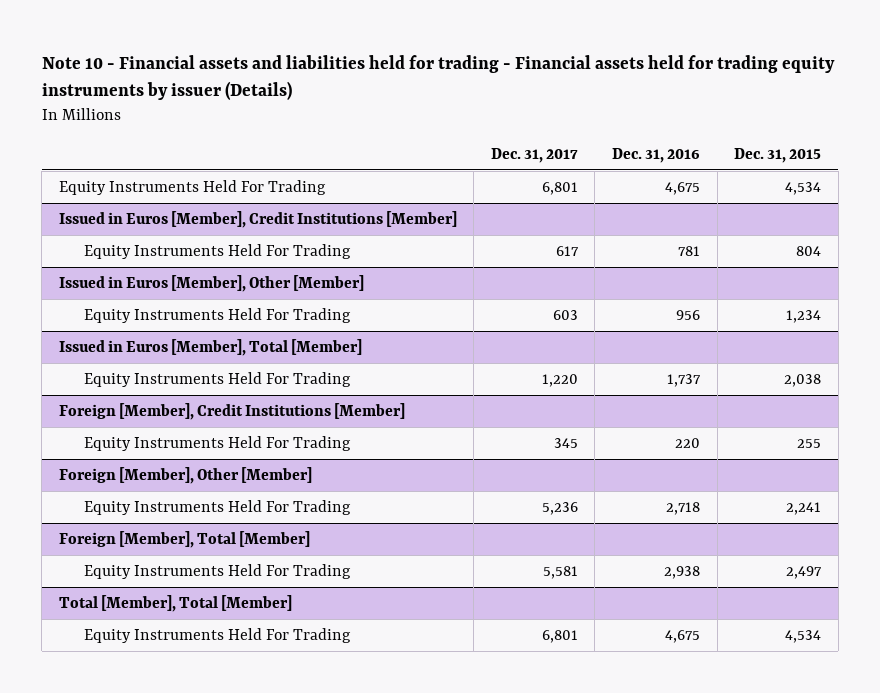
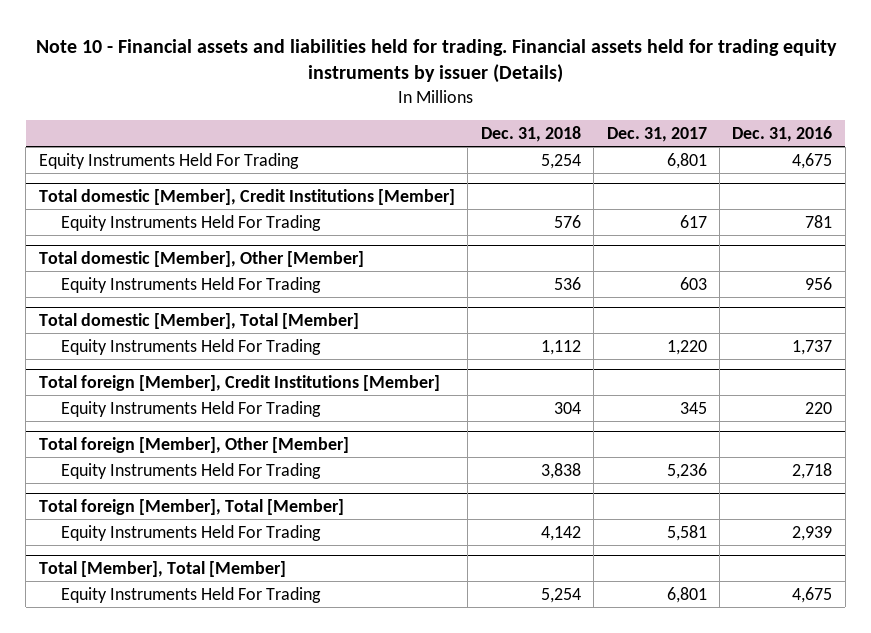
- Note 10 - Financial assets and liabilities held for trading - Financial assets held for trading equity instruments by issuer (Details)
+ Note 10 - Financial assets and liabilities held for trading. Financial assets held for trading equity instruments by issuer (Details)
- | Dec. 31, 2017 | Dec. 31, 2016 | Dec. 31, 2015
+ | Dec. 31, 2018 | Dec. 31, 2017 | Dec. 31, 2016
- Issued in Euros [Member], Credit Institutions [Member]
+ Total domestic [Member], Credit Institutions [Member]
- Issued in Euros [Member], Other [Member]
+ Total domestic [Member], Other [Member]
- Issued in Euros [Member], Total [Member]
+ Total domestic [Member], Total [Member]
- Foreign [Member], Credit Institutions [Member]
+ Total foreign [Member], Credit Institutions [Member]
- Foreign [Member], Other [Member]
+ Total foreign [Member], Other [Member]
- Foreign [Member], Total [Member]
- Equity Instruments Held For Trading | 5,581 | 2,938 | 2,497
+ Total foreign [Member], Total [Member]
+ Equity Instruments Held For Trading | 4,142 | 5,581 | 2,939

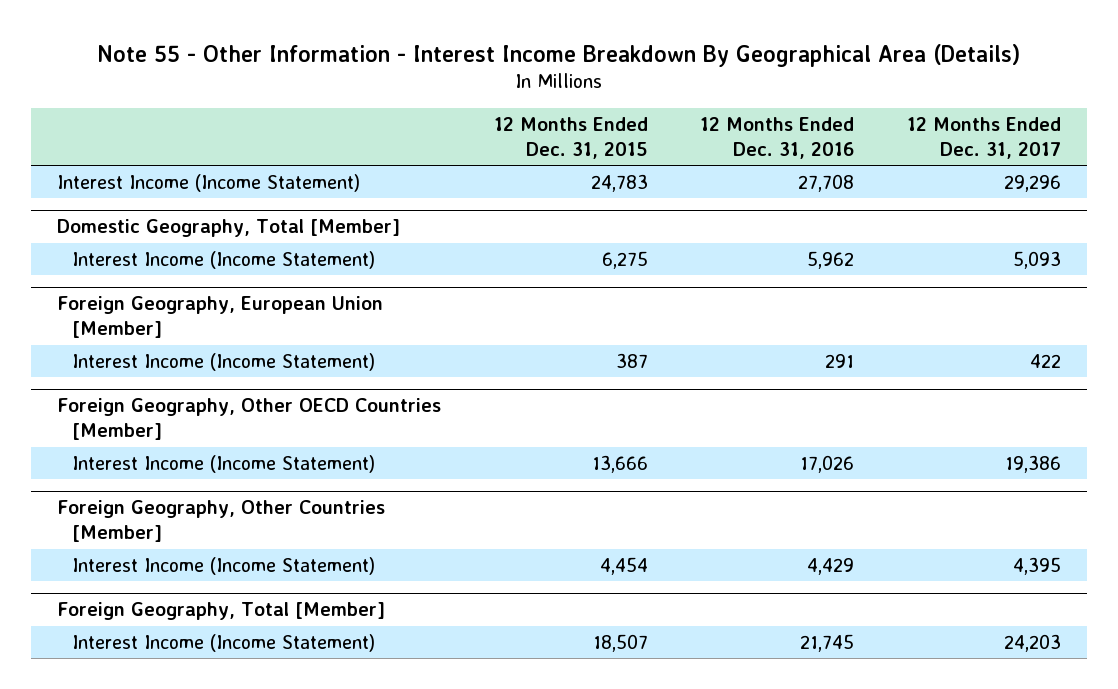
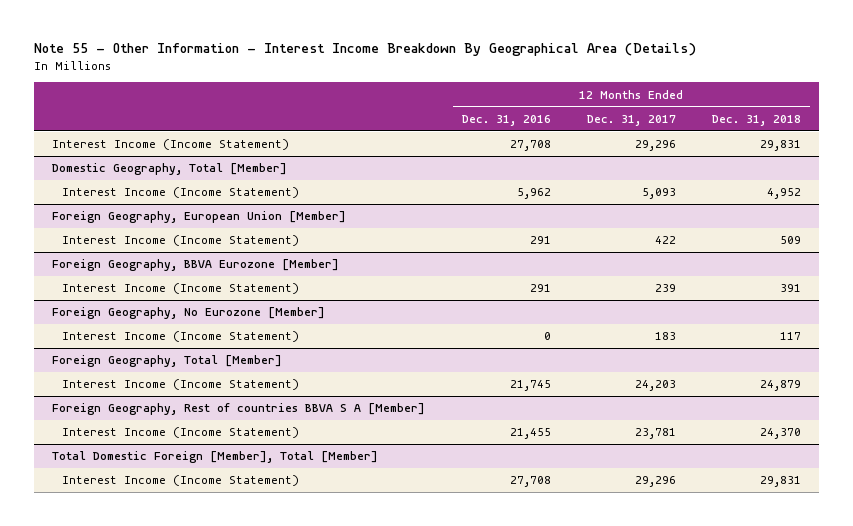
- | 12 Months Ended Dec. 31, 2015 | 12 Months Ended Dec. 31, 2016 | 12 Months Ended Dec. 31, 2017
+ | 12 Months Ended Dec. 31, 2016 | 12 Months Ended Dec. 31, 2017 | 12 Months Ended Dec. 31, 2018
- Foreign Geography, Other OECD Countries [Member]
- Interest Income (Income Statement) | 13,666 | 17,026 | 19,386
- Foreign Geography, Other Countries [Member]
- Interest Income (Income Statement) | 4,454 | 4,429 | 4,395
+ Foreign Geography, BBVA Eurozone [Member]
+ Interest Income (Income Statement) | 291 | 239 | 391
+ Foreign Geography, No Eurozone [Member]
+ Interest Income (Income Statement) | 0 | 183 | 117
+ Foreign Geography, Rest of countries BBVA S A [Member]
+ Interest Income (Income Statement) | 21,455 | 23,781 | 24,370
+ Total Domestic Foreign [Member], Total [Member]
+ Interest Income (Income Statement) | 27,708 | 29,296 | 29,831

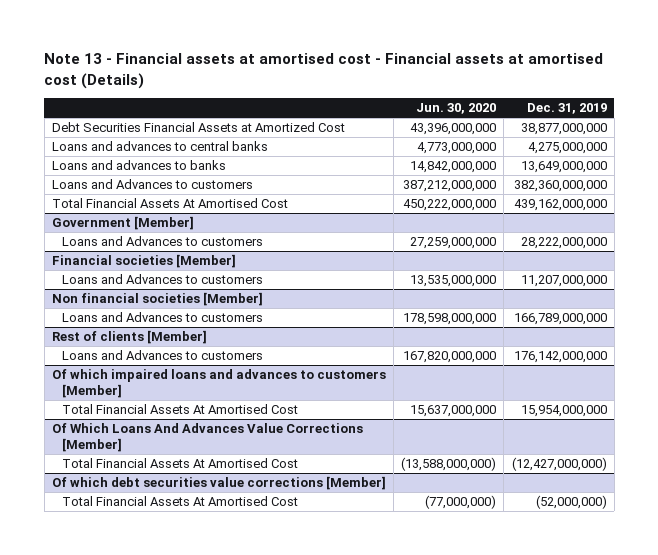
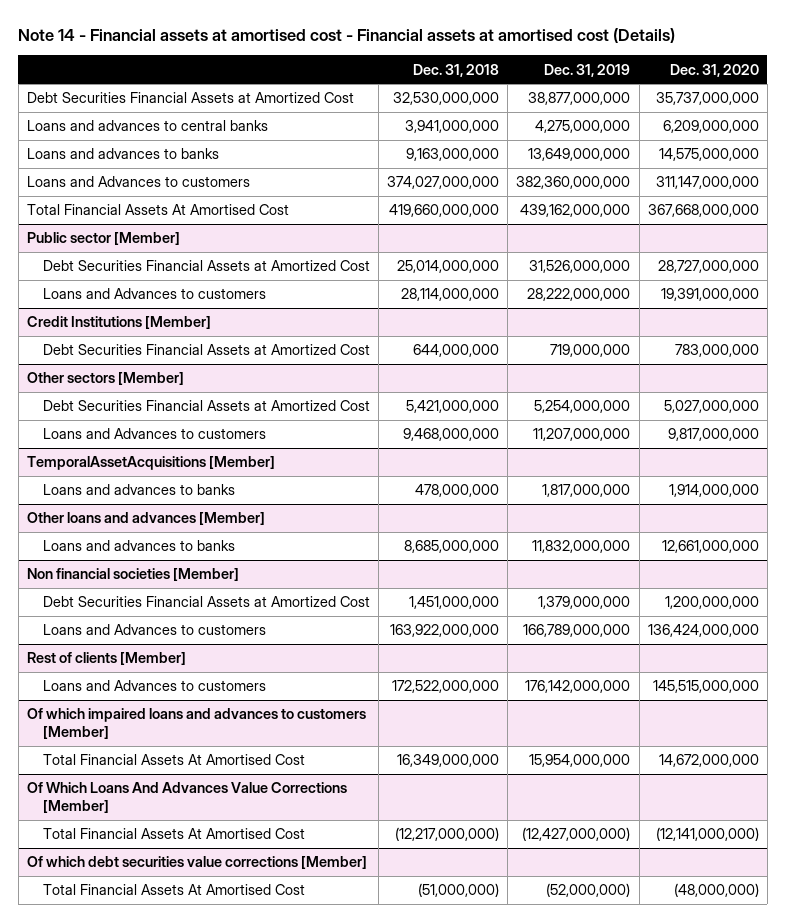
- Note 13 - Financial assets at amortised cost - Financial assets at amortised cost (Details)
+ Note 14 - Financial assets at amortised cost - Financial assets at amortised cost (Details)
- | Jun. 30, 2020 | Dec. 31, 2019
+ | Dec. 31, 2018 | Dec. 31, 2019 | Dec. 31, 2020
- Government [Member]
+ Public sector [Member]
+ Debt Securities Financial Assets at Amortized Cost | 25,014,000,000 | 31,526,000,000 | 28,727,000,000
- Financial societies [Member]
+ Credit Institutions [Member]
+ Debt Securities Financial Assets at Amortized Cost | 644,000,000 | 719,000,000 | 783,000,000
+ Other sectors [Member]
+ Debt Securities Financial Assets at Amortized Cost | 5,421,000,000 | 5,254,000,000 | 5,027,000,000
+ TemporalAssetAcquisitions [Member]
+ Loans and advances to banks | 478,000,000 | 1,817,000,000 | 1,914,000,000
+ Other loans and advances [Member]
+ Loans and advances to banks | 8,685,000,000 | 11,832,000,000 | 12,661,000,000
@ Non financial societies [Member]
+ Debt Securities Financial Assets at Amortized Cost | 1,451,000,000 | 1,379,000,000 | 1,200,000,000

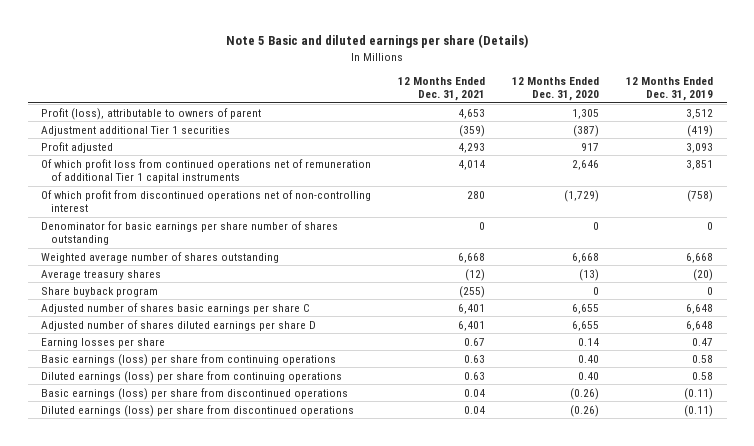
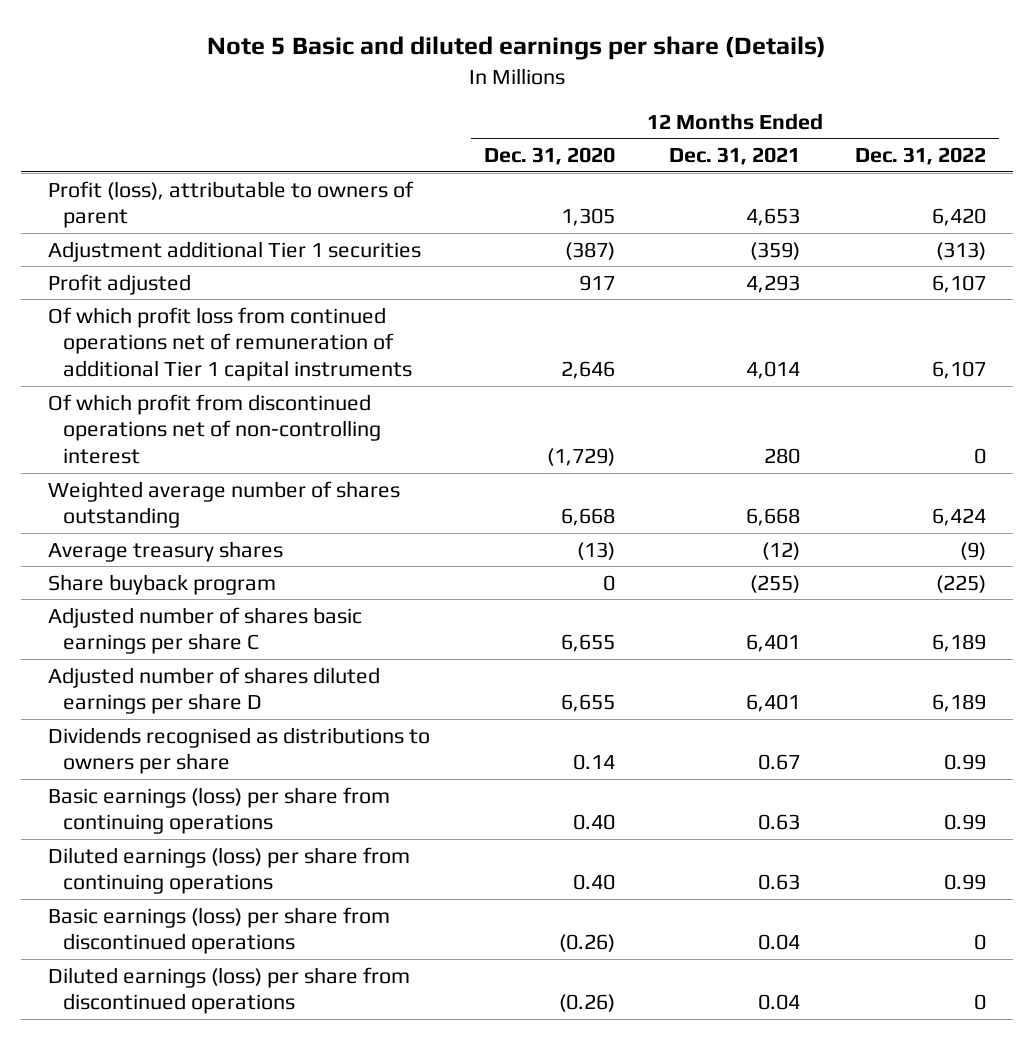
- | 12 Months Ended Dec. 31, 2021 | 12 Months Ended Dec. 31, 2020 | 12 Months Ended Dec. 31, 2019
+ | 12 Months Ended Dec. 31, 2020 | 12 Months Ended Dec. 31, 2021 | 12 Months Ended Dec. 31, 2022
- Denominator for basic earnings per share number of shares outstanding | 0 | 0 | 0
- Earning losses per share | 0.67 | 0.14 | 0.47
+ Dividends recognised as distributions to owners per share | 0.14 | 0.67 | 0.99

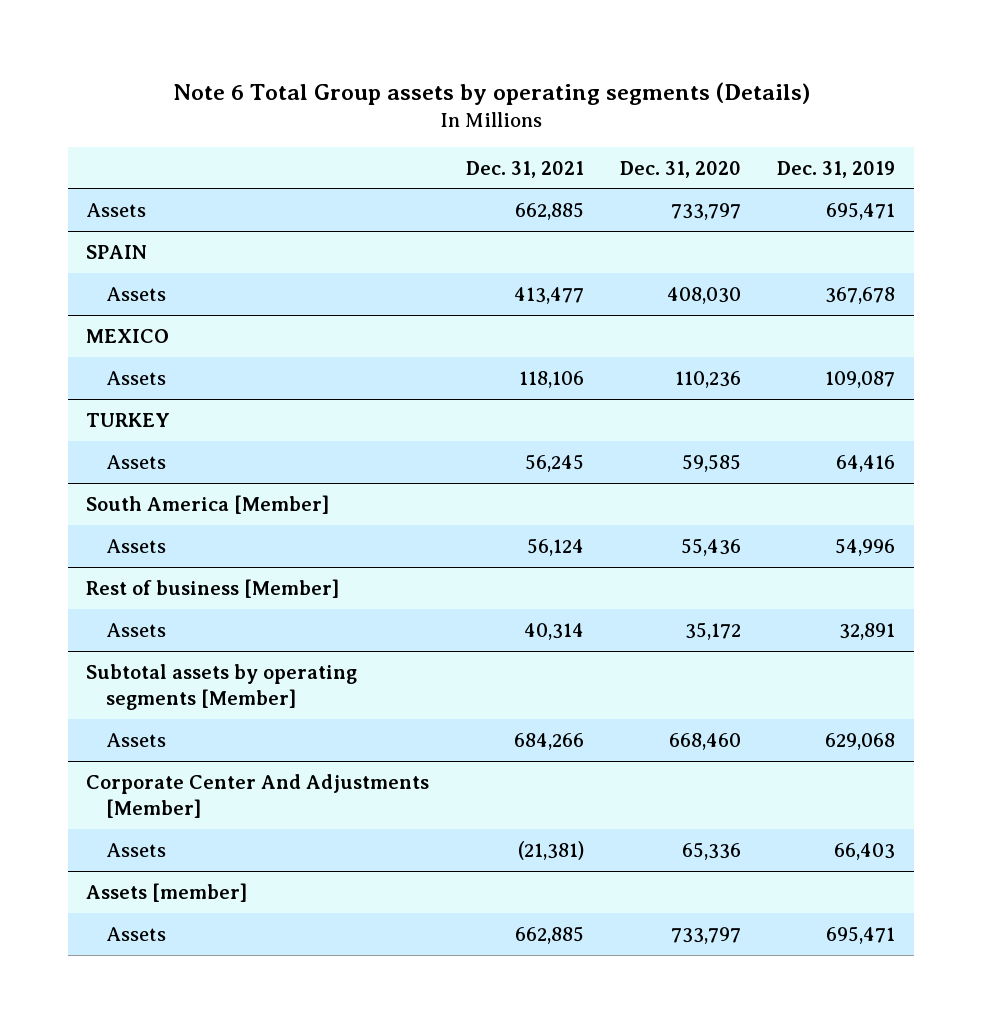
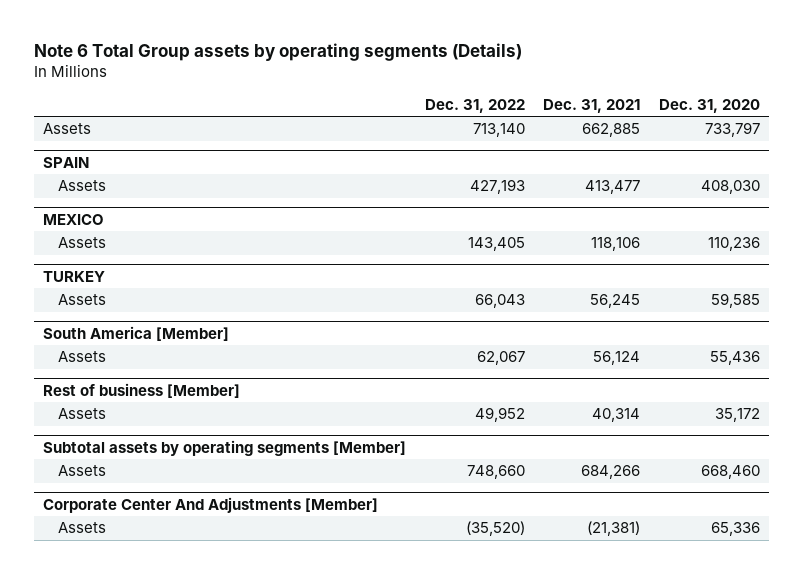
- | Dec. 31, 2021 | Dec. 31, 2020 | Dec. 31, 2019
+ | Dec. 31, 2022 | Dec. 31, 2021 | Dec. 31, 2020
- Assets [member]
- Assets | 662,885 | 733,797 | 695,471

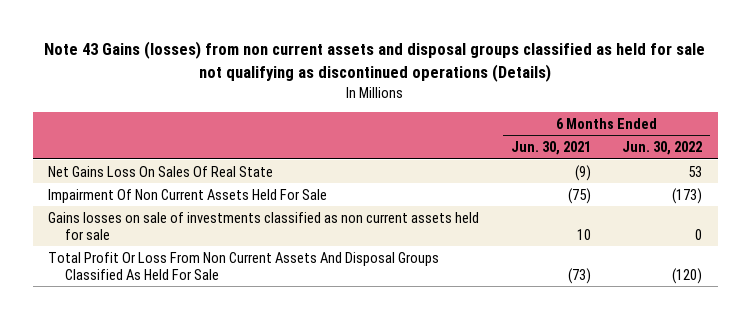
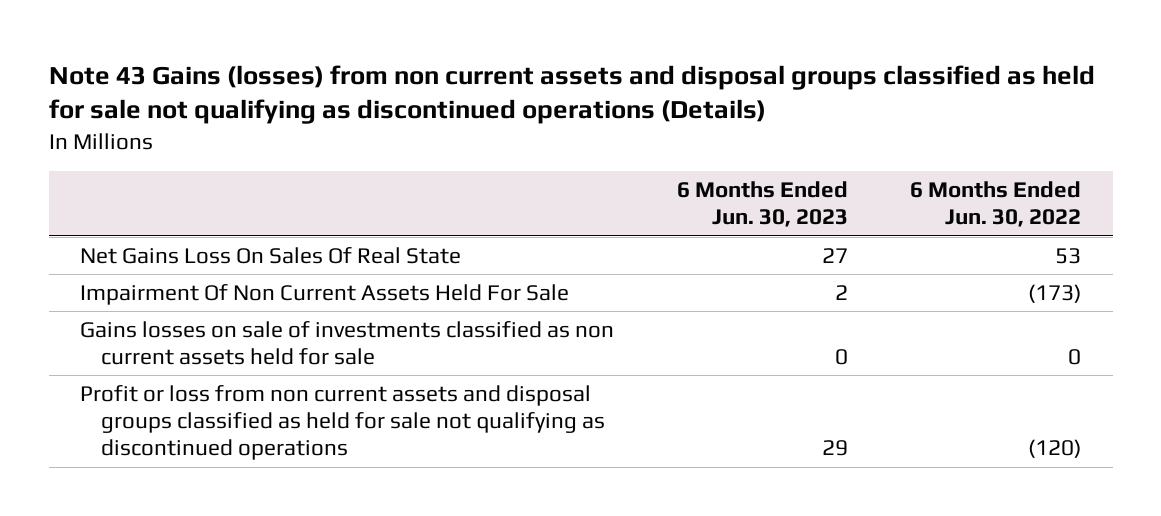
- | 6 Months Ended Jun. 30, 2021 | 6 Months Ended Jun. 30, 2022
+ | 6 Months Ended Jun. 30, 2023 | 6 Months Ended Jun. 30, 2022
- Total Profit Or Loss From Non Current Assets And Disposal Groups Classified As Held For Sale | (73) | (120)
+ Profit or loss from non current assets and disposal groups classified as held for sale not qualifying as discontinued operations | 29 | (120)

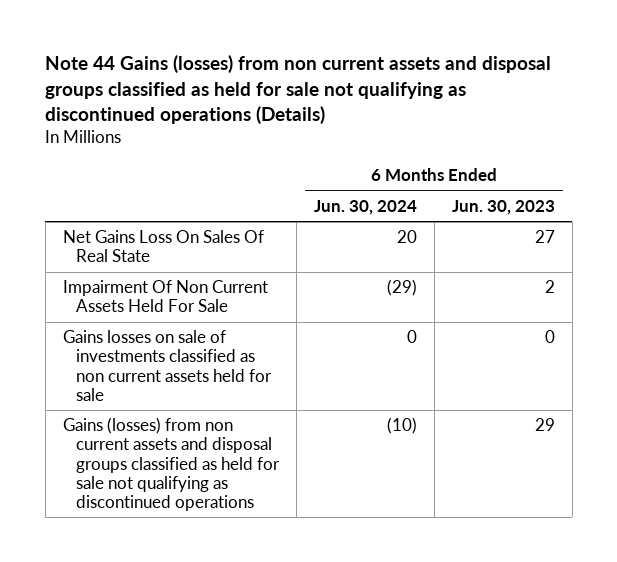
- Note 43 Gains (losses) from non current assets and disposal groups classified as held for sale not qualifying as discontinued operations (Details)
+ Note 44 Gains (losses) from non current assets and disposal groups classified as held for sale not qualifying as discontinued operations (Details)
- | 6 Months Ended Jun. 30, 2023 | 6 Months Ended Jun. 30, 2022
+ | 6 Months Ended Jun. 30, 2024 | 6 Months Ended Jun. 30, 2023
- Profit or loss from non current assets and disposal groups classified as held for sale not qualifying as discontinued operations | 29 | (120)
+ Gains (losses) from non current assets and disposal groups classified as held for sale not qualifying as discontinued operations | (10) | 29

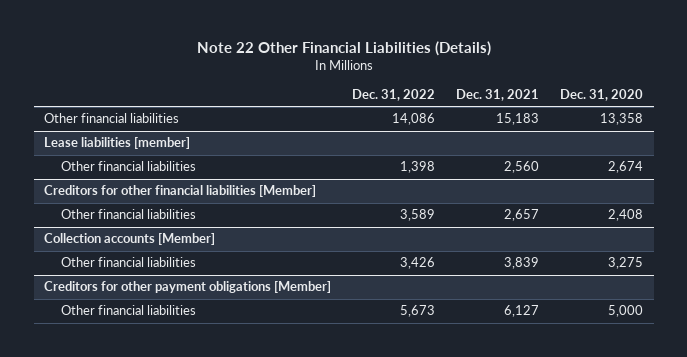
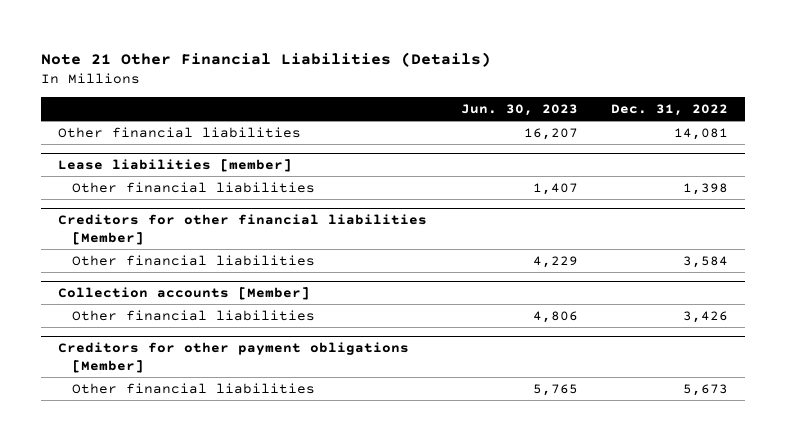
- Note 22 Other Financial Liabilities (Details)
+ Note 21 Other Financial Liabilities (Details)
- | Dec. 31, 2022 | Dec. 31, 2021 | Dec. 31, 2020
+ | Jun. 30, 2023 | Dec. 31, 2022
- Other financial liabilities | 14,086 | 15,183 | 13,358
+ Other financial liabilities | 16,207 | 14,081
@ Creditors for other financial liabilities [Member]
- Other financial liabilities | 3,589 | 2,657 | 2,408
+ Other financial liabilities | 4,229 | 3,584

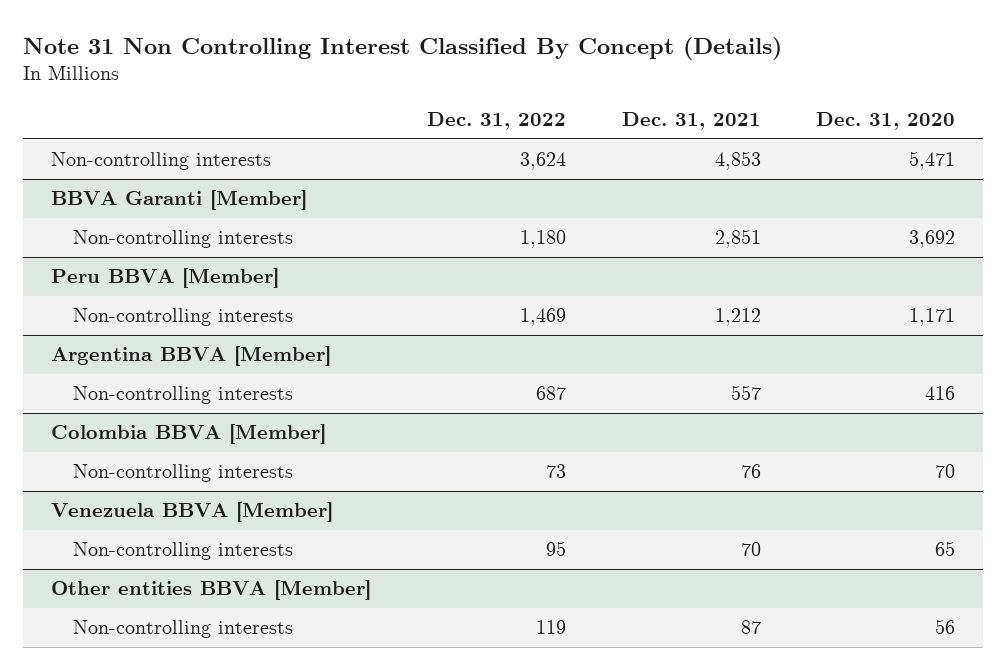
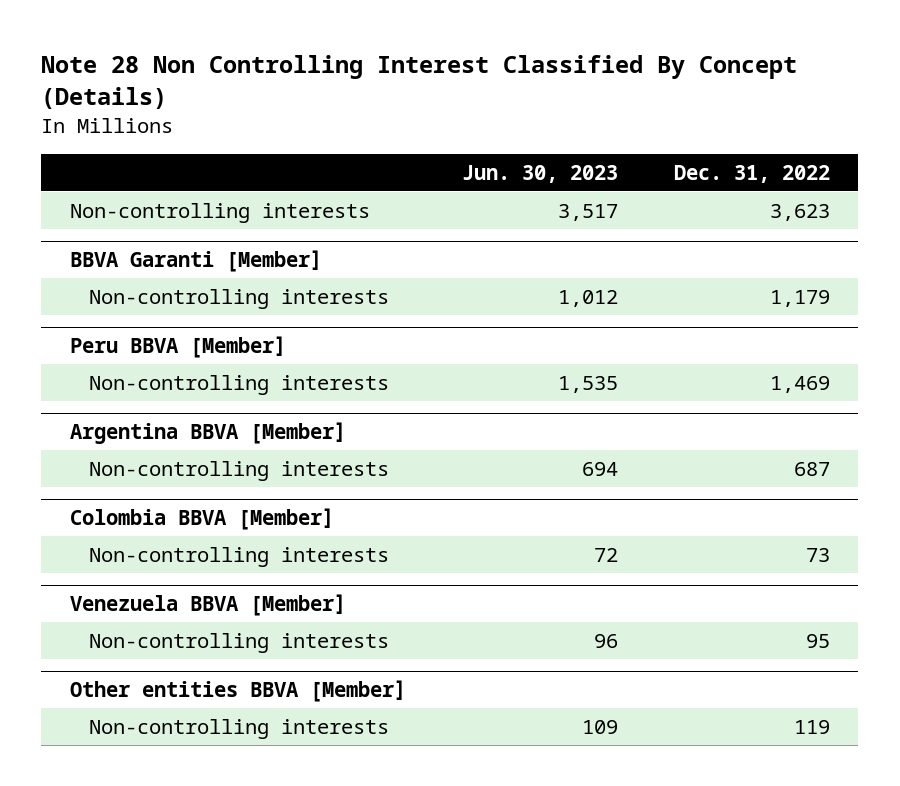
- Note 31 Non Controlling Interest Classified By Concept (Details)
+ Note 28 Non Controlling Interest Classified By Concept (Details)
- | Dec. 31, 2022 | Dec. 31, 2021 | Dec. 31, 2020
+ | Jun. 30, 2023 | Dec. 31, 2022
- Non-controlling interests | 3,624 | 4,853 | 5,471
+ Non-controlling interests | 3,517 | 3,623
@ BBVA Garanti [Member]
- Non-controlling interests | 1,180 | 2,851 | 3,692
+ Non-controlling interests | 1,012 | 1,179

